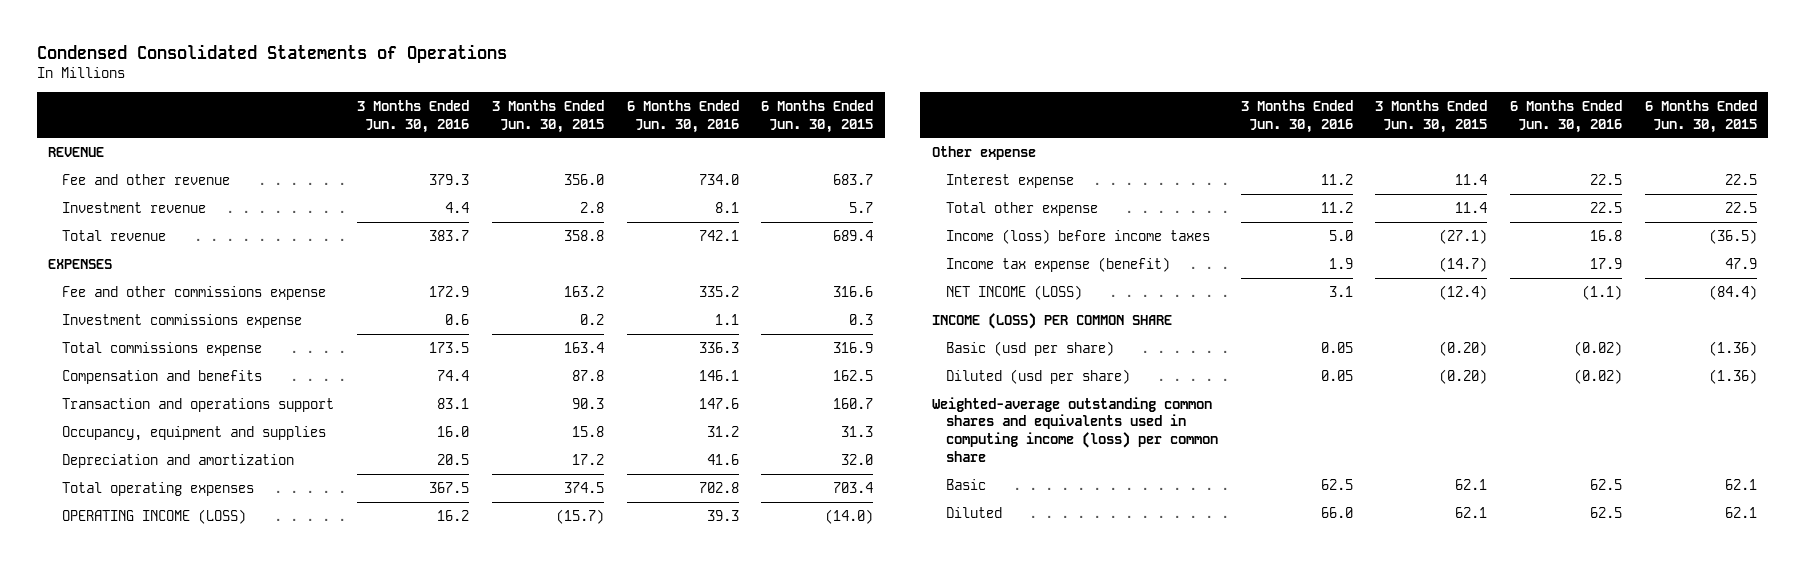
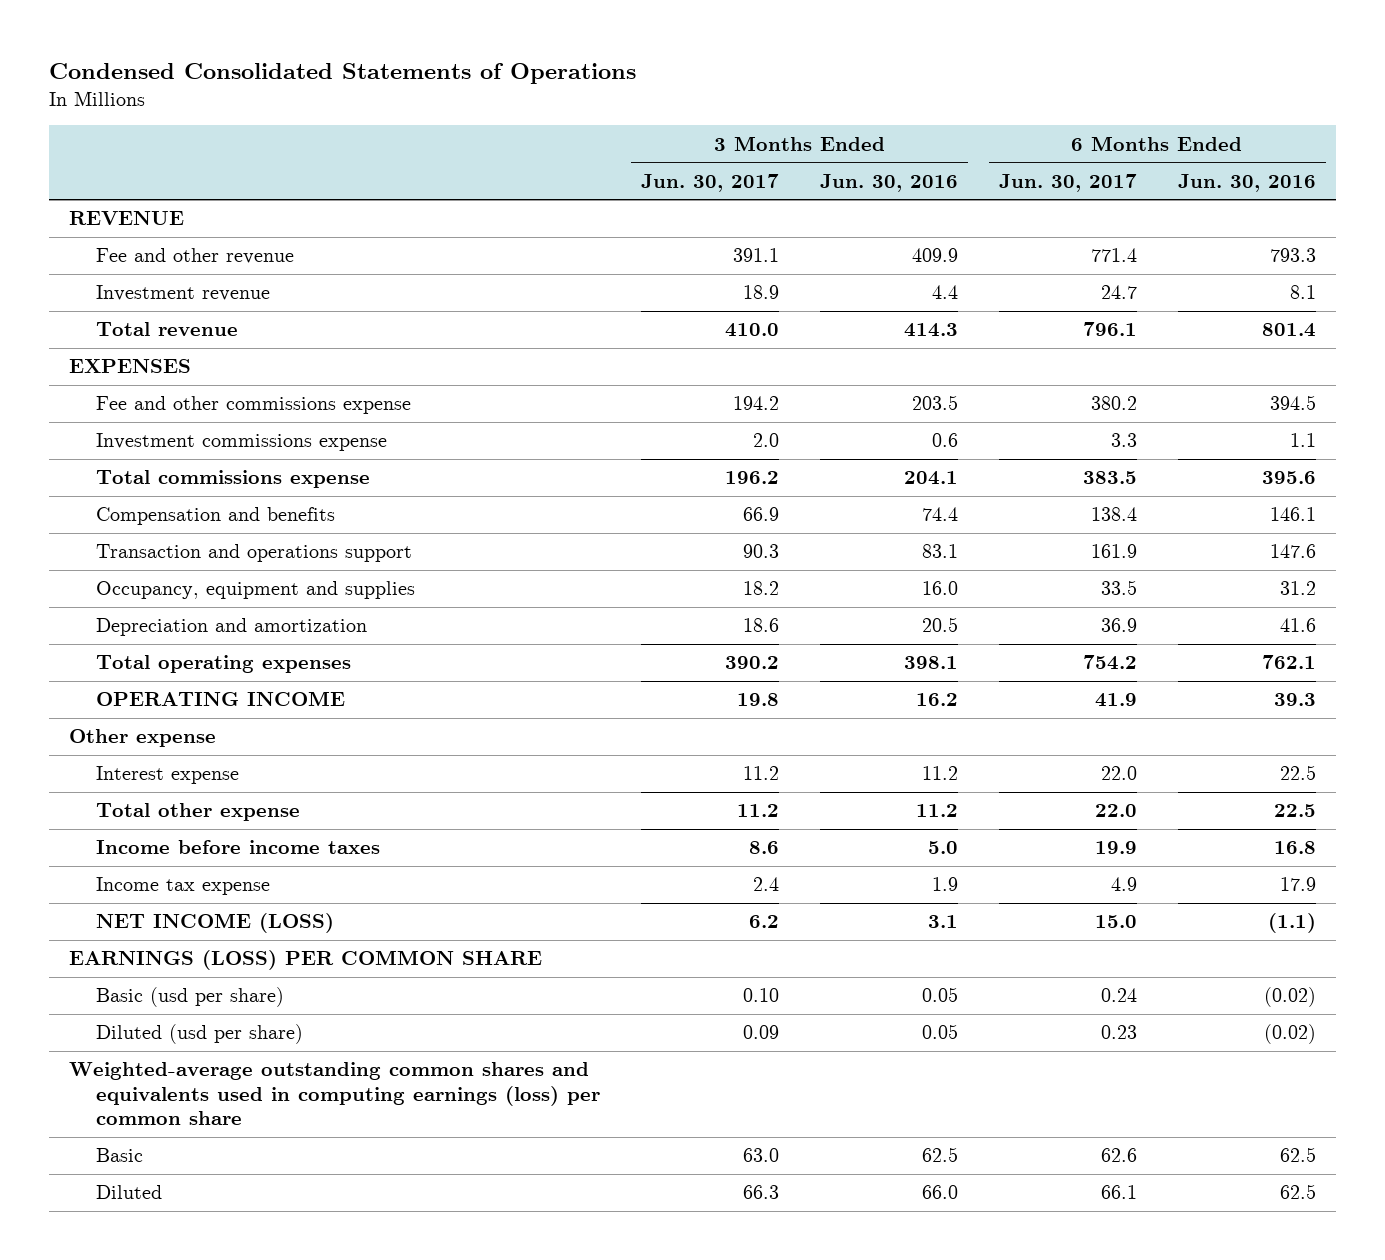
- | 3 Months Ended Jun. 30, 2016 | 3 Months Ended Jun. 30, 2015 | 6 Months Ended Jun. 30, 2016 | 6 Months Ended Jun. 30, 2015
+ | 3 Months Ended Jun. 30, 2017 | 3 Months Ended Jun. 30, 2016 | 6 Months Ended Jun. 30, 2017 | 6 Months Ended Jun. 30, 2016
- Fee and other revenue | 379.3 | 356.0 | 734.0 | 683.7
+ Fee and other revenue | 391.1 | 409.9 | 771.4 | 793.3
- Total revenue | 383.7 | 358.8 | 742.1 | 689.4
+ Total revenue | 410.0 | 414.3 | 796.1 | 801.4
- Fee and other commissions expense | 172.9 | 163.2 | 335.2 | 316.6
+ Fee and other commissions expense | 194.2 | 203.5 | 380.2 | 394.5
- Total commissions expense | 173.5 | 163.4 | 336.3 | 316.9
+ Total commissions expense | 196.2 | 204.1 | 383.5 | 395.6
- Total operating expenses | 367.5 | 374.5 | 702.8 | 703.4
- OPERATING INCOME (LOSS) | 16.2 | (15.7) | 39.3 | (14.0)
+ Total operating expenses | 390.2 | 398.1 | 754.2 | 762.1
+ OPERATING INCOME | 19.8 | 16.2 | 41.9 | 39.3
- Income (loss) before income taxes | 5.0 | (27.1) | 16.8 | (36.5)
- Income tax expense (benefit) | 1.9 | (14.7) | 17.9 | 47.9
+ Income before income taxes | 8.6 | 5.0 | 19.9 | 16.8
+ Income tax expense | 2.4 | 1.9 | 4.9 | 17.9
- INCOME (LOSS) PER COMMON SHARE
+ EARNINGS (LOSS) PER COMMON SHARE
- Weighted-average outstanding common shares and equivalents used in computing income (loss) per common share
+ Weighted-average outstanding common shares and equivalents used in computing earnings (loss) per common share

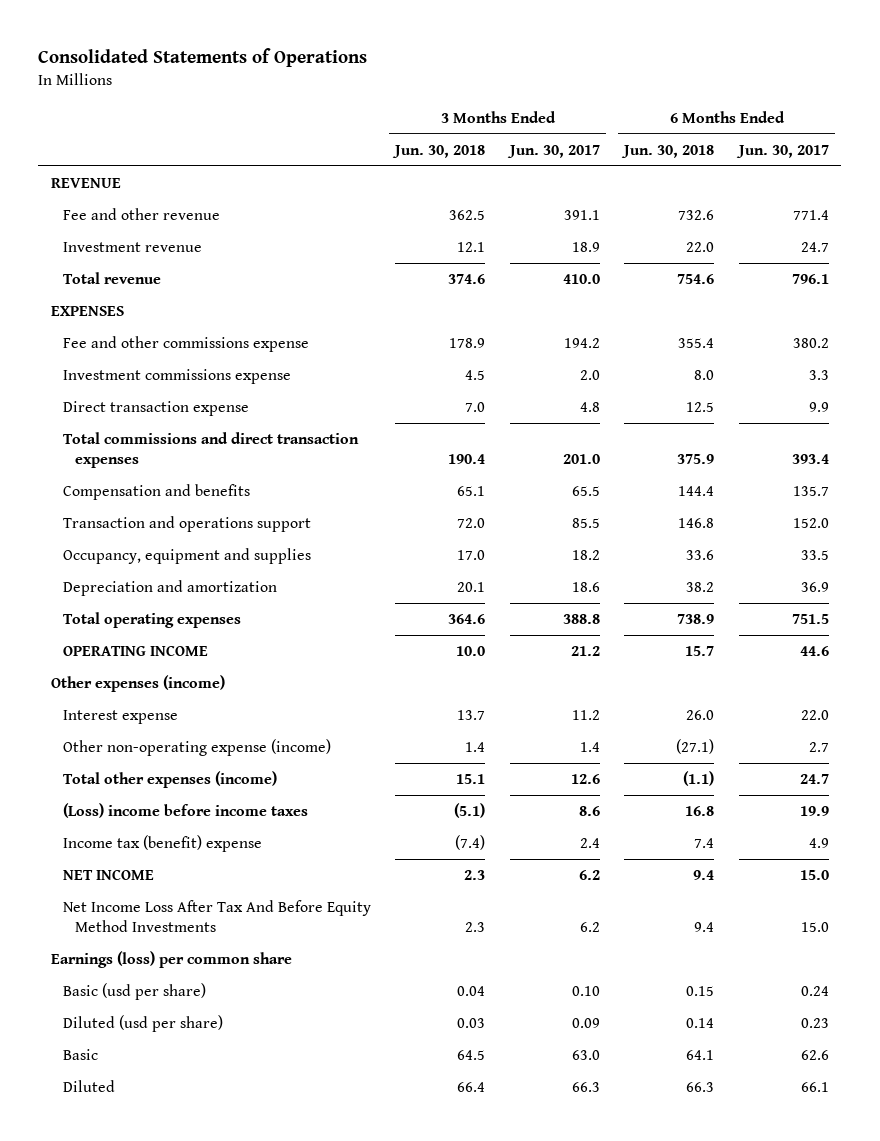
- Condensed Consolidated Statements of Operations
+ Consolidated Statements of Operations
- | 3 Months Ended Jun. 30, 2017 | 3 Months Ended Jun. 30, 2016 | 6 Months Ended Jun. 30, 2017 | 6 Months Ended Jun. 30, 2016
+ | 3 Months Ended Jun. 30, 2018 | 3 Months Ended Jun. 30, 2017 | 6 Months Ended Jun. 30, 2018 | 6 Months Ended Jun. 30, 2017
- Total commissions expense | 196.2 | 204.1 | 383.5 | 395.6
- Compensation and benefits | 66.9 | 74.4 | 138.4 | 146.1
- Transaction and operations support | 90.3 | 83.1 | 161.9 | 147.6
+ Direct transaction expense | 7.0 | 4.8 | 12.5 | 9.9
+ Total commissions and direct transaction expenses | 190.4 | 201.0 | 375.9 | 393.4
+ Compensation and benefits | 65.1 | 65.5 | 144.4 | 135.7
+ Transaction and operations support | 72.0 | 85.5 | 146.8 | 152.0
- Total operating expenses | 390.2 | 398.1 | 754.2 | 762.1
- OPERATING INCOME | 19.8 | 16.2 | 41.9 | 39.3
- Other expense
+ Total operating expenses | 364.6 | 388.8 | 738.9 | 751.5
+ OPERATING INCOME | 10.0 | 21.2 | 15.7 | 44.6
+ Other expenses (income)
- Total other expense | 11.2 | 11.2 | 22.0 | 22.5
- Income before income taxes | 8.6 | 5.0 | 19.9 | 16.8
- Income tax expense | 2.4 | 1.9 | 4.9 | 17.9
- NET INCOME (LOSS) | 6.2 | 3.1 | 15.0 | (1.1)
- EARNINGS (LOSS) PER COMMON SHARE
+ Other non-operating expense (income) | 1.4 | 1.4 | (27.1) | 2.7
+ Total other expenses (income) | 15.1 | 12.6 | (1.1) | 24.7
+ (Loss) income before income taxes | (5.1) | 8.6 | 16.8 | 19.9
+ Income tax (benefit) expense | (7.4) | 2.4 | 7.4 | 4.9
+ NET INCOME | 2.3 | 6.2 | 9.4 | 15.0
+ Net Income Loss After Tax And Before Equity Method Investments | 2.3 | 6.2 | 9.4 | 15.0
+ Earnings (loss) per common share
- Weighted-average outstanding common shares and equivalents used in computing earnings (loss) per common share

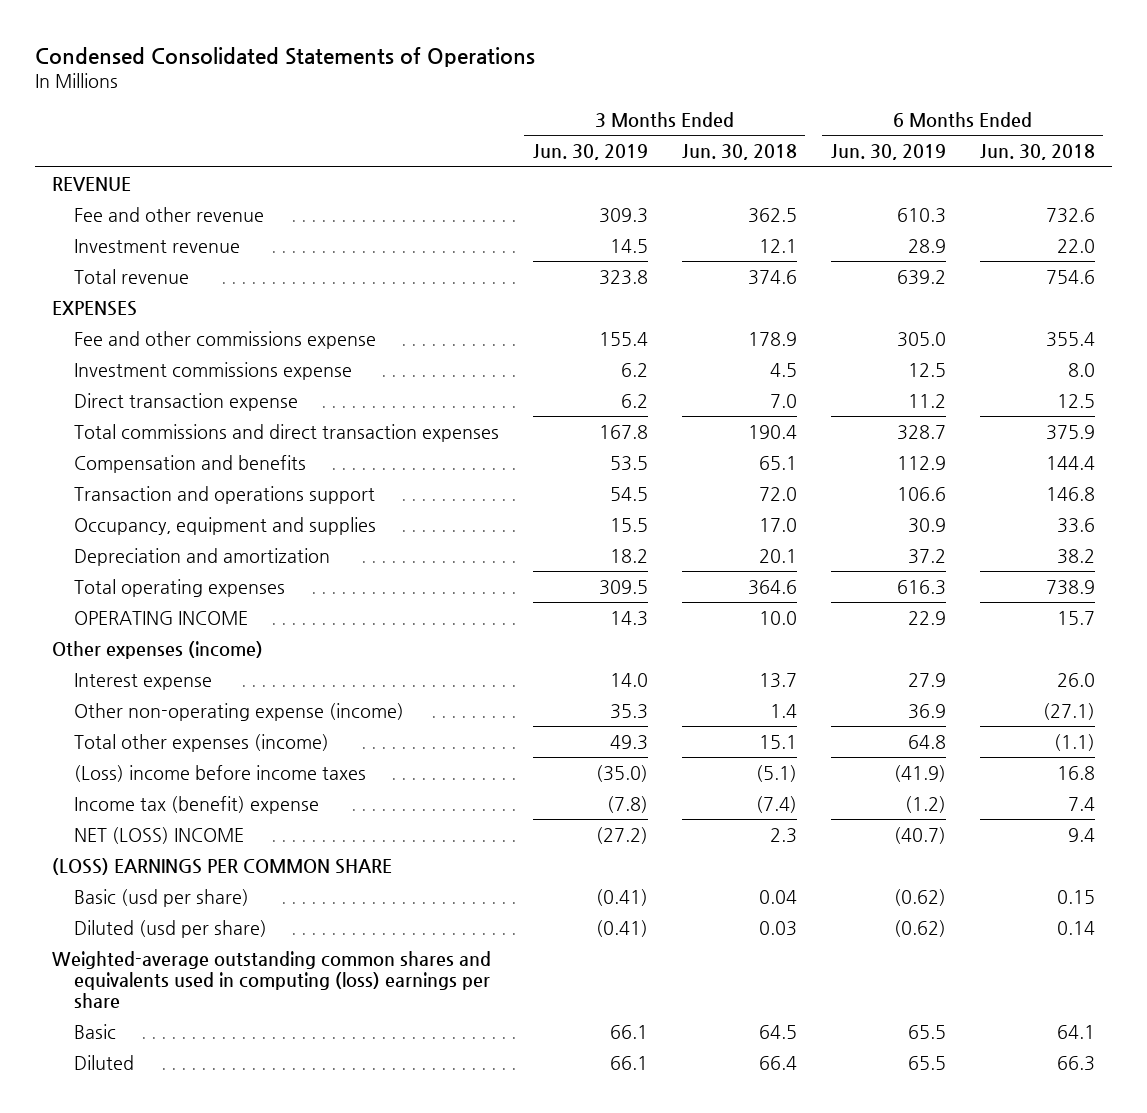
- Consolidated Statements of Operations
+ Condensed Consolidated Statements of Operations
- | 3 Months Ended Jun. 30, 2018 | 3 Months Ended Jun. 30, 2017 | 6 Months Ended Jun. 30, 2018 | 6 Months Ended Jun. 30, 2017
+ | 3 Months Ended Jun. 30, 2019 | 3 Months Ended Jun. 30, 2018 | 6 Months Ended Jun. 30, 2019 | 6 Months Ended Jun. 30, 2018
- NET INCOME | 2.3 | 6.2 | 9.4 | 15.0
- Net Income Loss After Tax And Before Equity Method Investments | 2.3 | 6.2 | 9.4 | 15.0
- Earnings (loss) per common share
+ NET (LOSS) INCOME | (27.2) | 2.3 | (40.7) | 9.4
+ (LOSS) EARNINGS PER COMMON SHARE
+ Weighted-average outstanding common shares and equivalents used in computing (loss) earnings per share

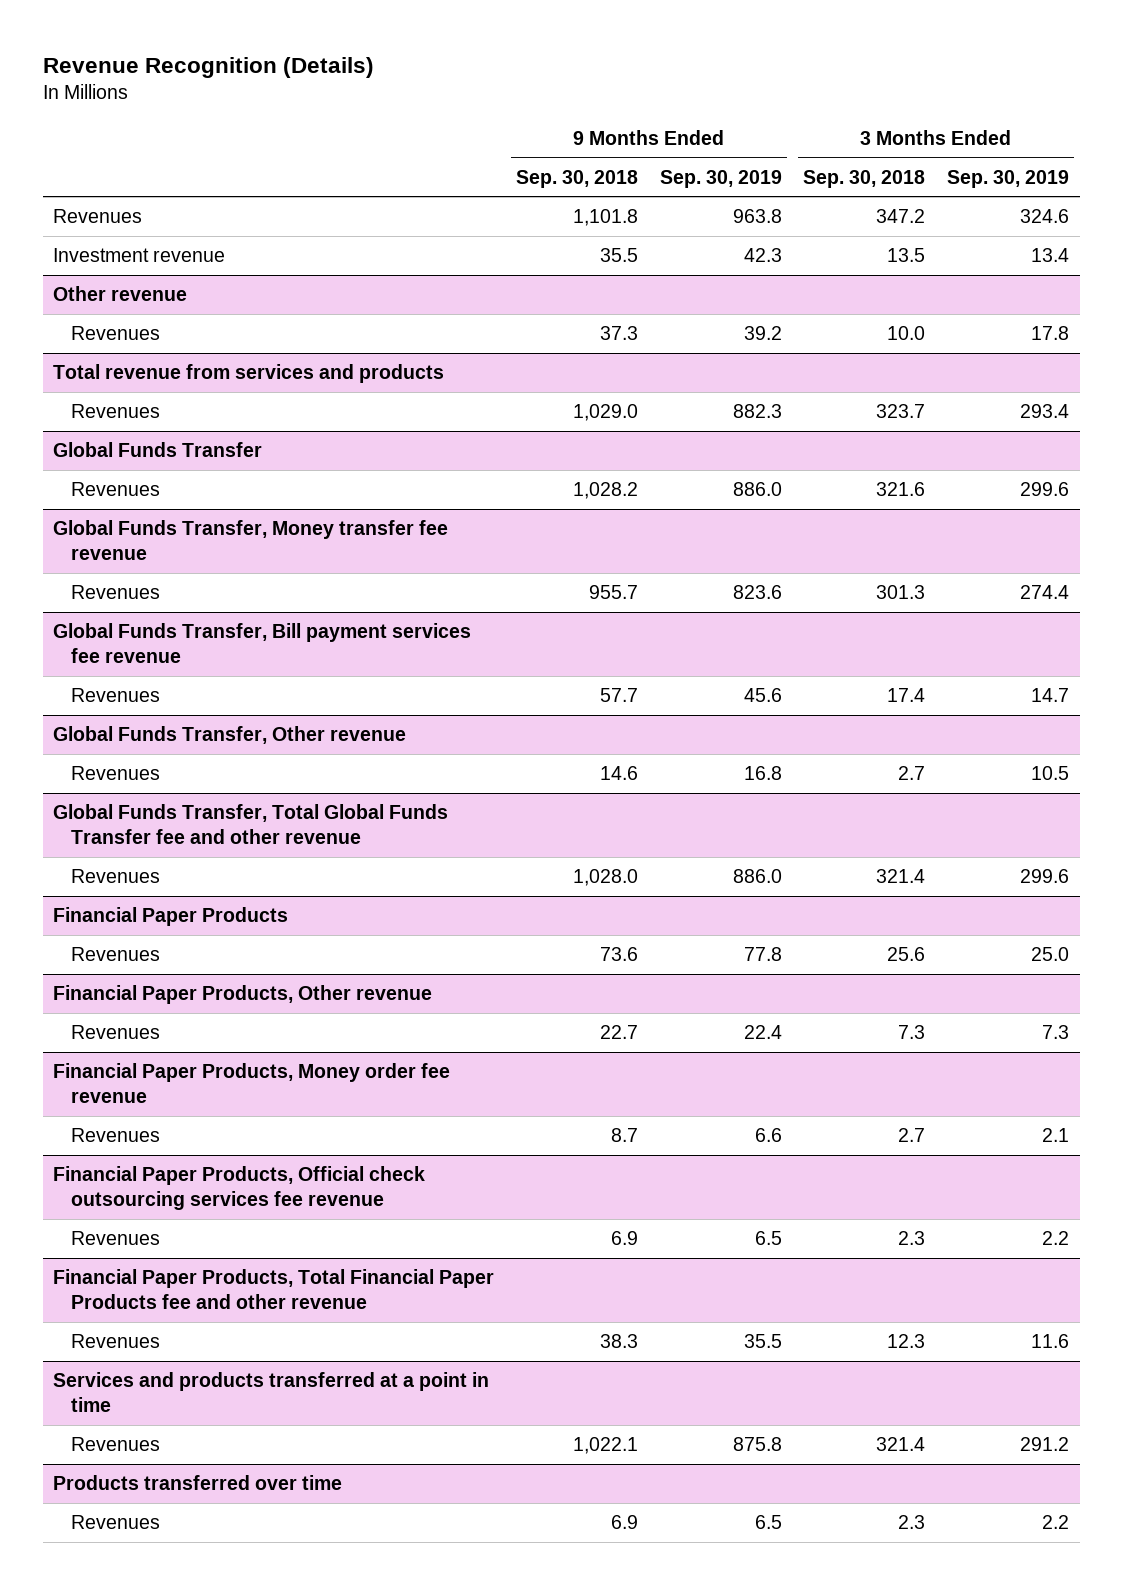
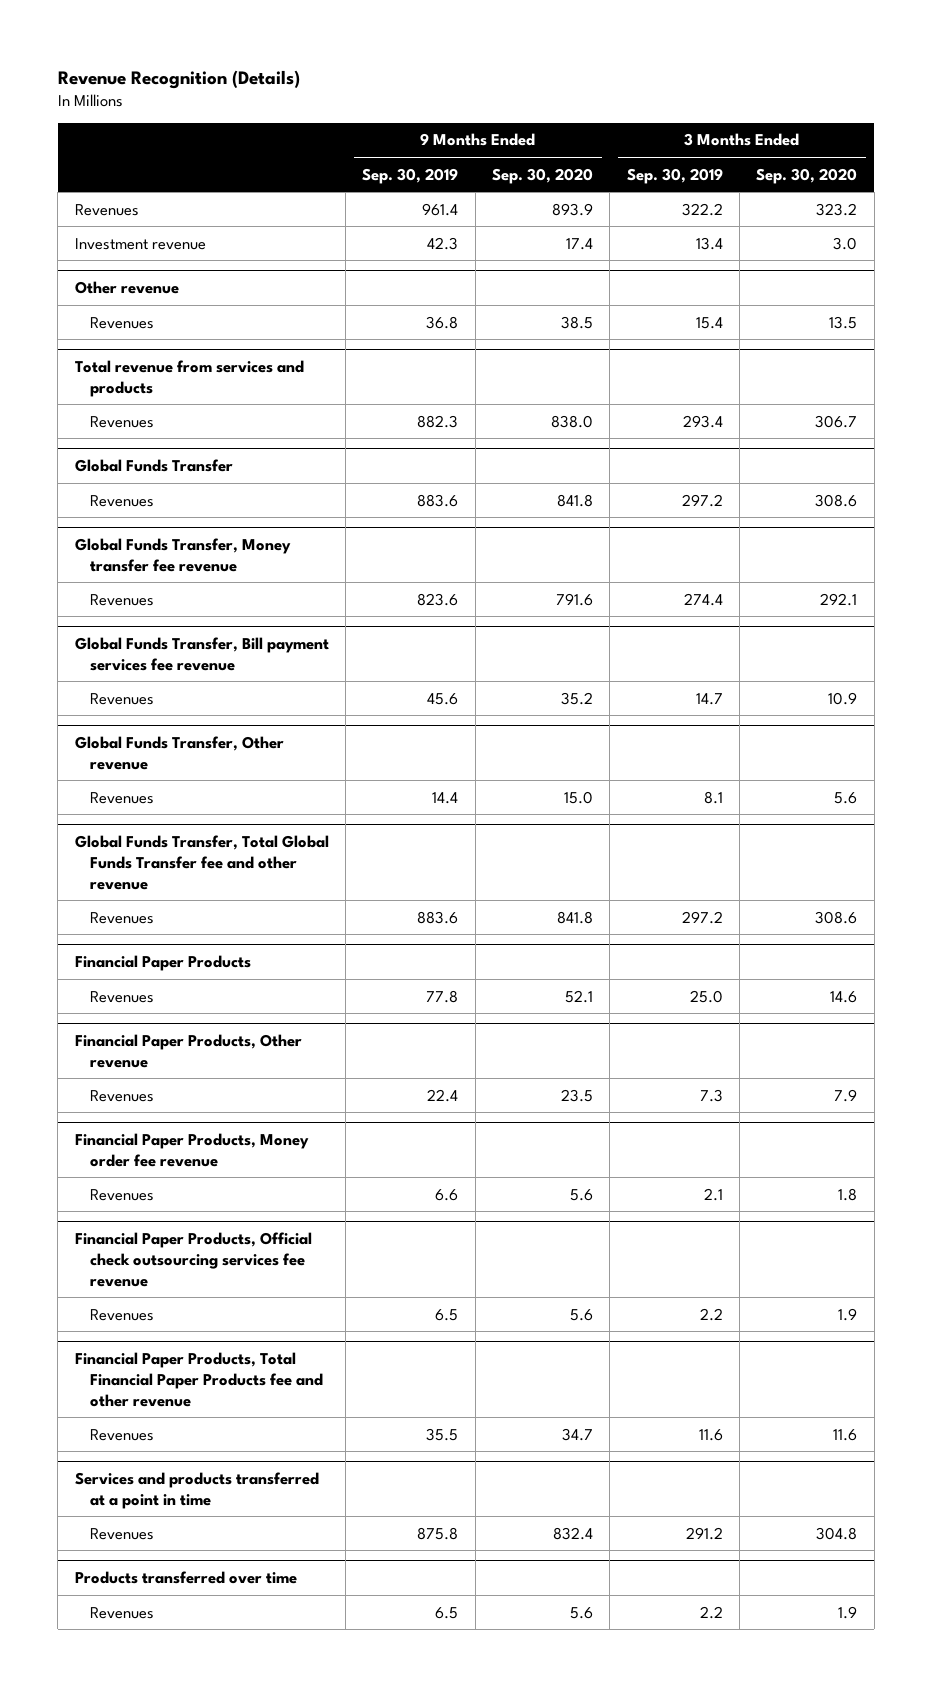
- | 9 Months Ended Sep. 30, 2018 | 9 Months Ended Sep. 30, 2019 | 3 Months Ended Sep. 30, 2018 | 3 Months Ended Sep. 30, 2019
+ | 9 Months Ended Sep. 30, 2019 | 9 Months Ended Sep. 30, 2020 | 3 Months Ended Sep. 30, 2019 | 3 Months Ended Sep. 30, 2020
- Revenues | 1,101.8 | 963.8 | 347.2 | 324.6
+ Revenues | 961.4 | 893.9 | 322.2 | 323.2
@ Other revenue
- Revenues | 37.3 | 39.2 | 10.0 | 17.8
+ Revenues | 36.8 | 38.5 | 15.4 | 13.5
@ Global Funds Transfer
- Revenues | 1,028.2 | 886.0 | 321.6 | 299.6
+ Revenues | 883.6 | 841.8 | 297.2 | 308.6
@ Global Funds Transfer, Other revenue
- Revenues | 14.6 | 16.8 | 2.7 | 10.5
+ Revenues | 14.4 | 15.0 | 8.1 | 5.6
@ Global Funds Transfer, Total Global Funds Transfer fee and other revenue
- Revenues | 1,028.0 | 886.0 | 321.4 | 299.6
+ Revenues | 883.6 | 841.8 | 297.2 | 308.6

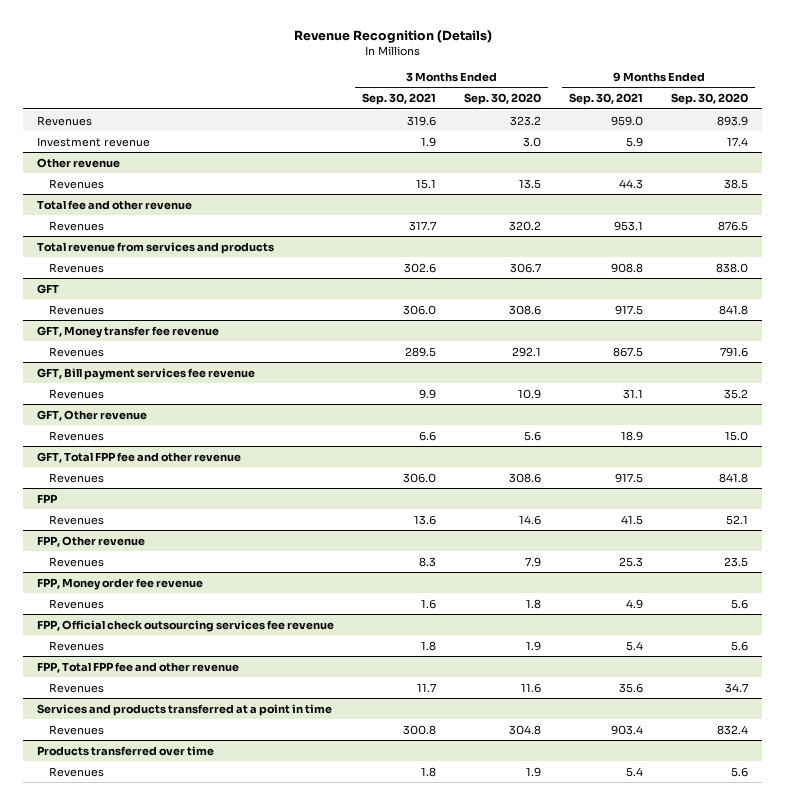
- | 9 Months Ended Sep. 30, 2019 | 9 Months Ended Sep. 30, 2020 | 3 Months Ended Sep. 30, 2019 | 3 Months Ended Sep. 30, 2020
+ | 3 Months Ended Sep. 30, 2021 | 3 Months Ended Sep. 30, 2020 | 9 Months Ended Sep. 30, 2021 | 9 Months Ended Sep. 30, 2020
+ Total fee and other revenue
+ Revenues | 317.7 | 320.2 | 953.1 | 876.5
- Global Funds Transfer
+ GFT
- Global Funds Transfer, Money transfer fee revenue
+ GFT, Money transfer fee revenue
- Global Funds Transfer, Bill payment services fee revenue
+ GFT, Bill payment services fee revenue
- Global Funds Transfer, Other revenue
+ GFT, Other revenue
- Global Funds Transfer, Total Global Funds Transfer fee and other revenue
+ GFT, Total FPP fee and other revenue
- Financial Paper Products
+ FPP
- Financial Paper Products, Other revenue
+ FPP, Other revenue
- Financial Paper Products, Money order fee revenue
+ FPP, Money order fee revenue
- Financial Paper Products, Official check outsourcing services fee revenue
+ FPP, Official check outsourcing services fee revenue
- Financial Paper Products, Total Financial Paper Products fee and other revenue
+ FPP, Total FPP fee and other revenue

